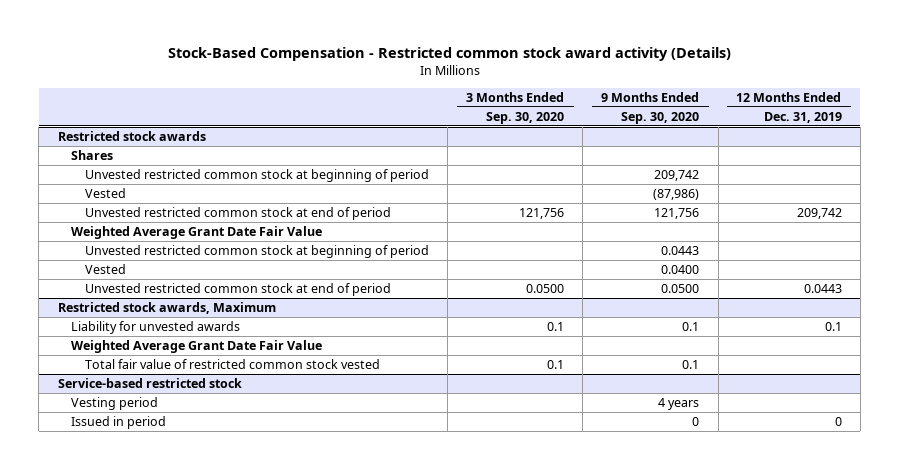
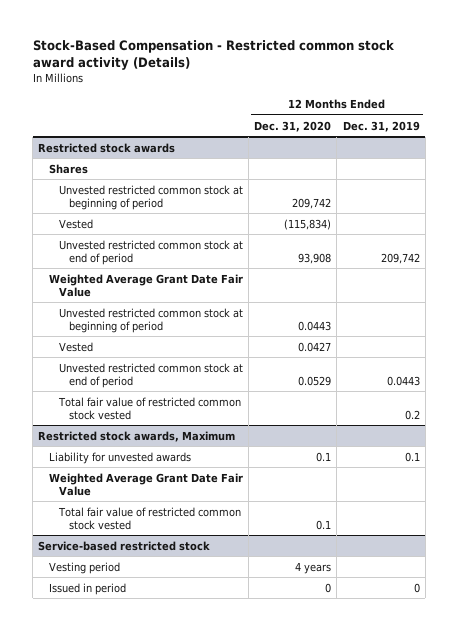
- | 3 Months Ended Sep. 30, 2020 | 9 Months Ended Sep. 30, 2020 | 12 Months Ended Dec. 31, 2019
+ | 12 Months Ended Dec. 31, 2020 | 12 Months Ended Dec. 31, 2019
@ Restricted stock awards
+ Total fair value of restricted common stock vested | | 0.2

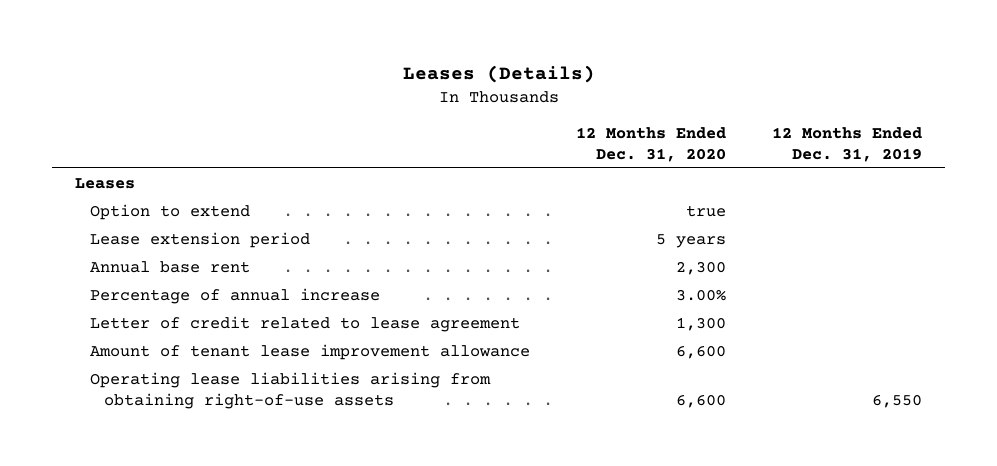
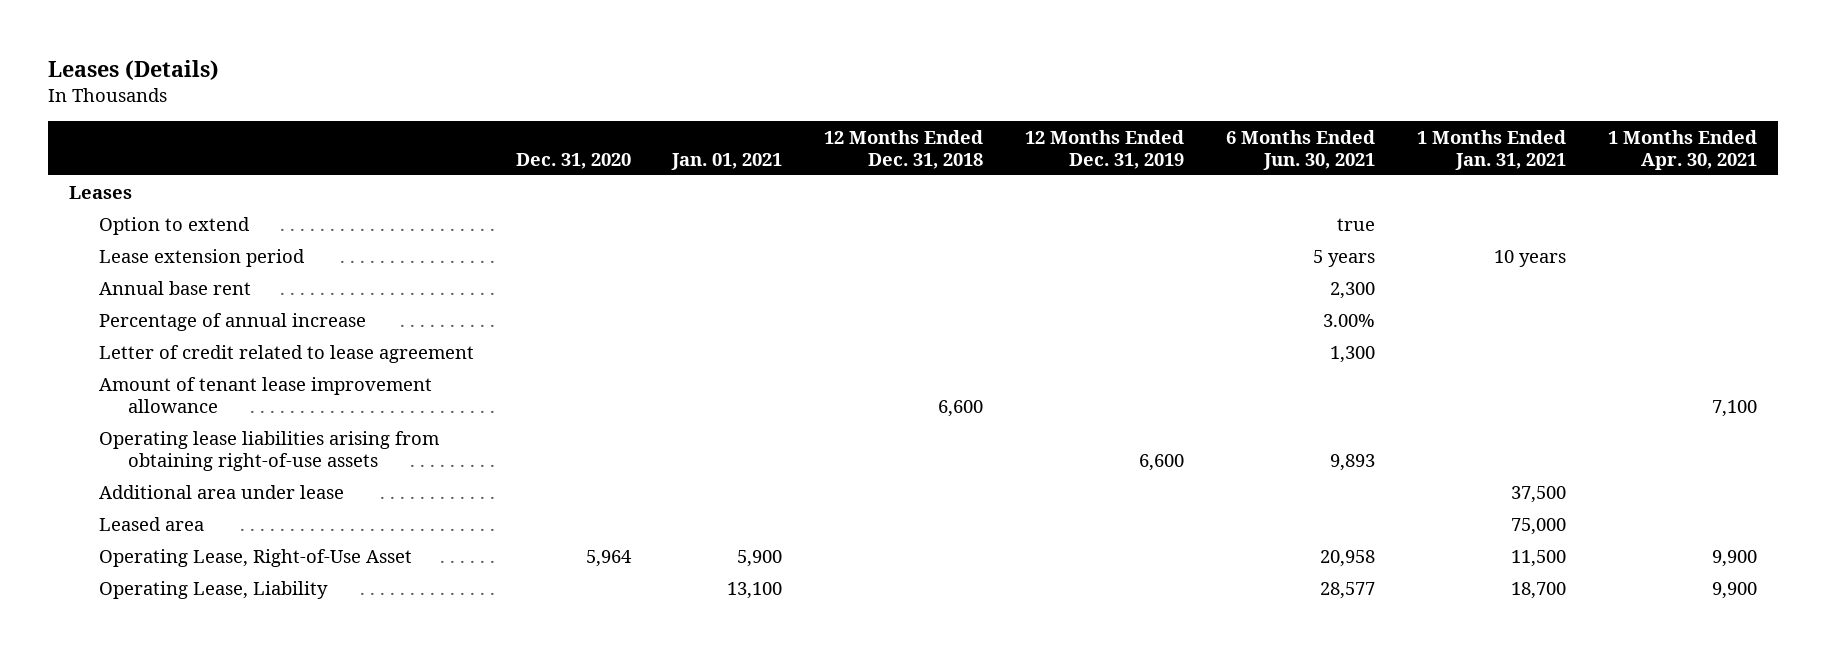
- | 12 Months Ended Dec. 31, 2020 | 12 Months Ended Dec. 31, 2019
+ | Dec. 31, 2020 | Jan. 01, 2021 | 12 Months Ended Dec. 31, 2018 | 12 Months Ended Dec. 31, 2019 | 6 Months Ended Jun. 30, 2021 | 1 Months Ended Jan. 31, 2021 | 1 Months Ended Apr. 30, 2021
- Operating lease liabilities arising from obtaining right-of-use assets | 6,600 | 6,550
+ Operating lease liabilities arising from obtaining right-of-use assets | | | | 6,600 | 9,893 | |
+ Additional area under lease | | | | | | 37,500 |
+ Leased area | | | | | | 75,000 |
+ Operating Lease, Right-of-Use Asset | 5,964 | 5,900 | | | 20,958 | 11,500 | 9,900
+ Operating Lease, Liability | | 13,100 | | | 28,577 | 18,700 | 9,900

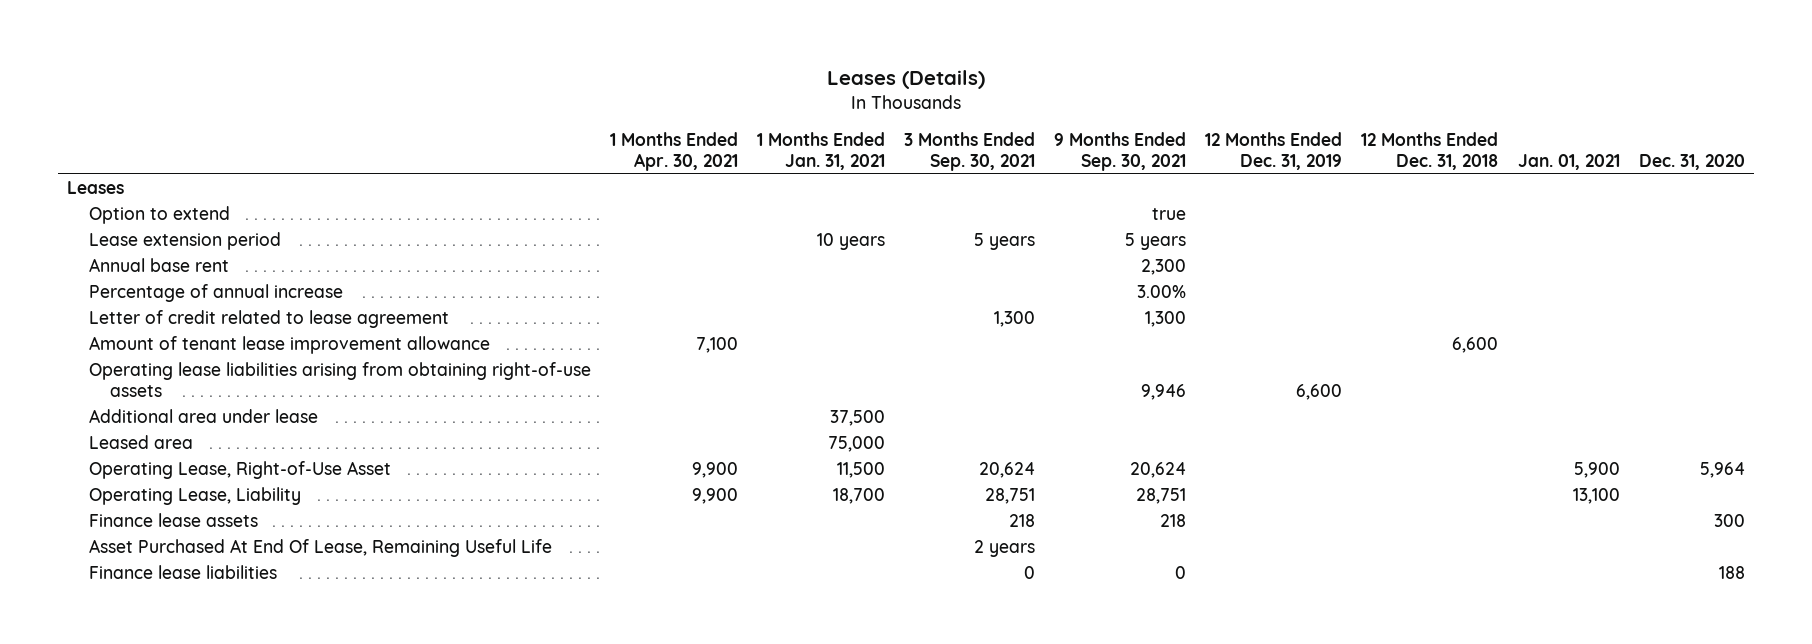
- | Dec. 31, 2020 | Jan. 01, 2021 | 12 Months Ended Dec. 31, 2018 | 12 Months Ended Dec. 31, 2019 | 6 Months Ended Jun. 30, 2021 | 1 Months Ended Jan. 31, 2021 | 1 Months Ended Apr. 30, 2021
+ | 1 Months Ended Apr. 30, 2021 | 1 Months Ended Jan. 31, 2021 | 3 Months Ended Sep. 30, 2021 | 9 Months Ended Sep. 30, 2021 | 12 Months Ended Dec. 31, 2019 | 12 Months Ended Dec. 31, 2018 | Jan. 01, 2021 | Dec. 31, 2020
+ Finance lease assets | | | 218 | 218 | | | | 300
+ Asset Purchased At End Of Lease, Remaining Useful Life | | | 2 years | | | | |
+ Finance lease liabilities | | | 0 | 0 | | | | 188

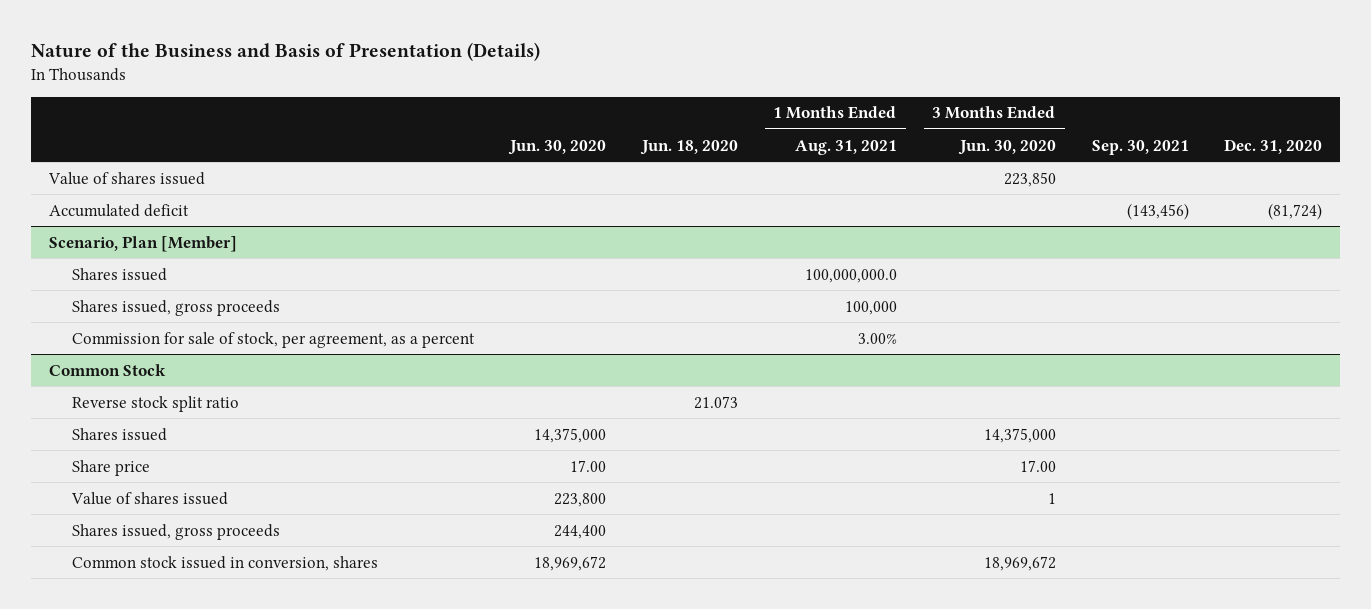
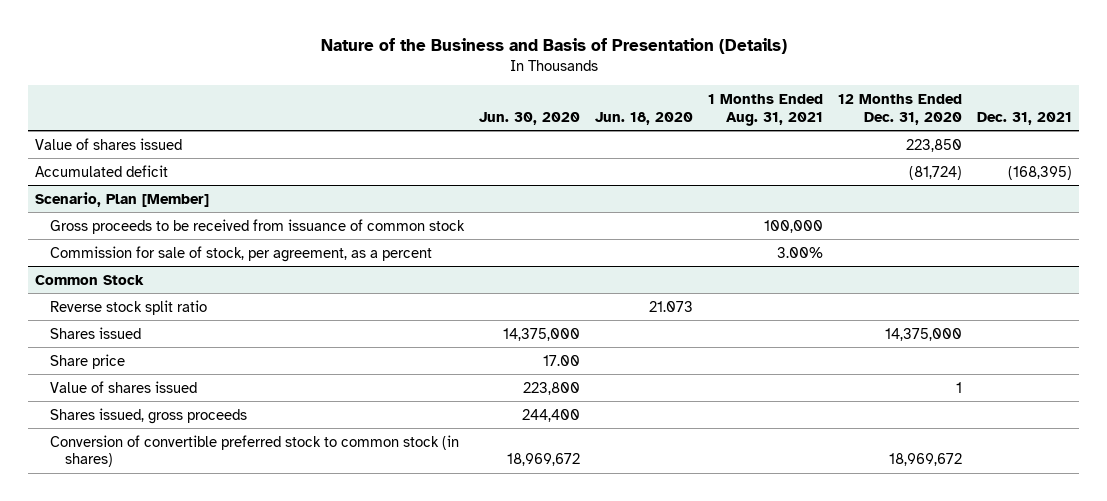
- | Jun. 30, 2020 | Jun. 18, 2020 | 1 Months Ended Aug. 31, 2021 | 3 Months Ended Jun. 30, 2020 | Sep. 30, 2021 | Dec. 31, 2020
+ | Jun. 30, 2020 | Jun. 18, 2020 | 1 Months Ended Aug. 31, 2021 | 12 Months Ended Dec. 31, 2020 | Dec. 31, 2021
@ Scenario, Plan [Member]
- Shares issued | | | 100,000,000.0 | | |
- Shares issued, gross proceeds | | | 100,000 | | |
+ Gross proceeds to be received from issuance of common stock | | | 100,000 | |
@ Common Stock
- Common stock issued in conversion, shares | 18,969,672 | | | 18,969,672 | |
+ Conversion of convertible preferred stock to common stock (in shares) | 18,969,672 | | | 18,969,672 |

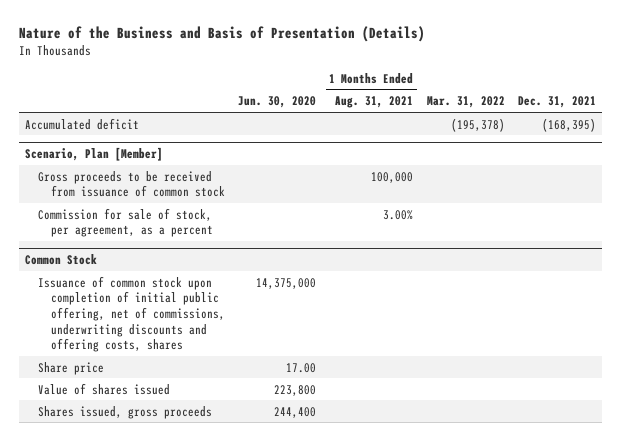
- | Jun. 30, 2020 | Jun. 18, 2020 | 1 Months Ended Aug. 31, 2021 | 12 Months Ended Dec. 31, 2020 | Dec. 31, 2021
+ | Jun. 30, 2020 | 1 Months Ended Aug. 31, 2021 | Mar. 31, 2022 | Dec. 31, 2021
- Value of shares issued | | | | 223,850 |
@ Common Stock
- Reverse stock split ratio | | 21.073 | | |
- Shares issued | 14,375,000 | | | 14,375,000 |
+ Issuance of common stock upon completion of initial public offering, net of commissions, underwriting discounts and offering costs, shares | 14,375,000 | | |
- Conversion of convertible preferred stock to common stock (in shares) | 18,969,672 | | | 18,969,672 |

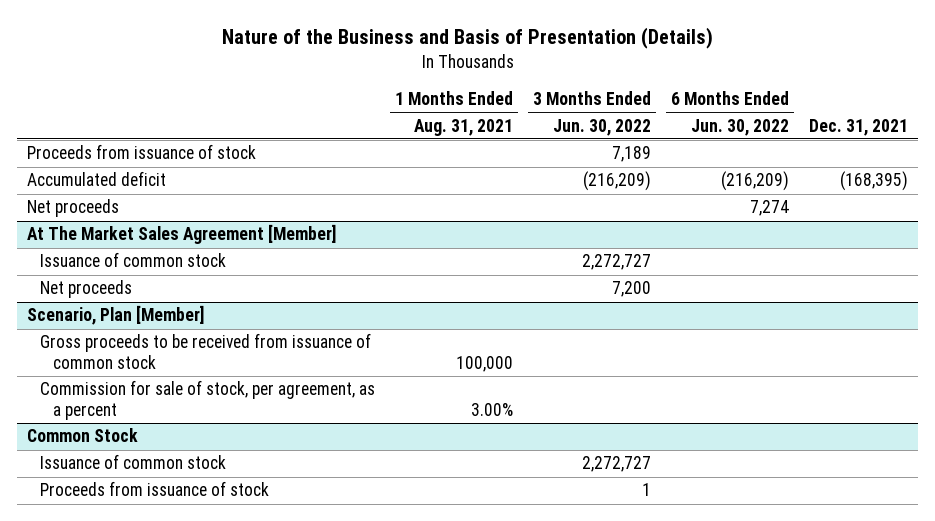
- | Jun. 30, 2020 | 1 Months Ended Aug. 31, 2021 | Mar. 31, 2022 | Dec. 31, 2021
+ | 1 Months Ended Aug. 31, 2021 | 3 Months Ended Jun. 30, 2022 | 6 Months Ended Jun. 30, 2022 | Dec. 31, 2021
+ Proceeds from issuance of stock | | 7,189 | |
+ Net proceeds | | | 7,274 |
+ At The Market Sales Agreement [Member]
+ Issuance of common stock | | 2,272,727 | |
+ Net proceeds | | 7,200 | |
@ Common Stock
- Issuance of common stock upon completion of initial public offering, net of commissions, underwriting discounts and offering costs, shares | 14,375,000 | | |
- Share price | 17.00 | | |
- Value of shares issued | 223,800 | | |
- Shares issued, gross proceeds | 244,400 | | |
+ Issuance of common stock | | 2,272,727 | |
+ Proceeds from issuance of stock | | 1 | |

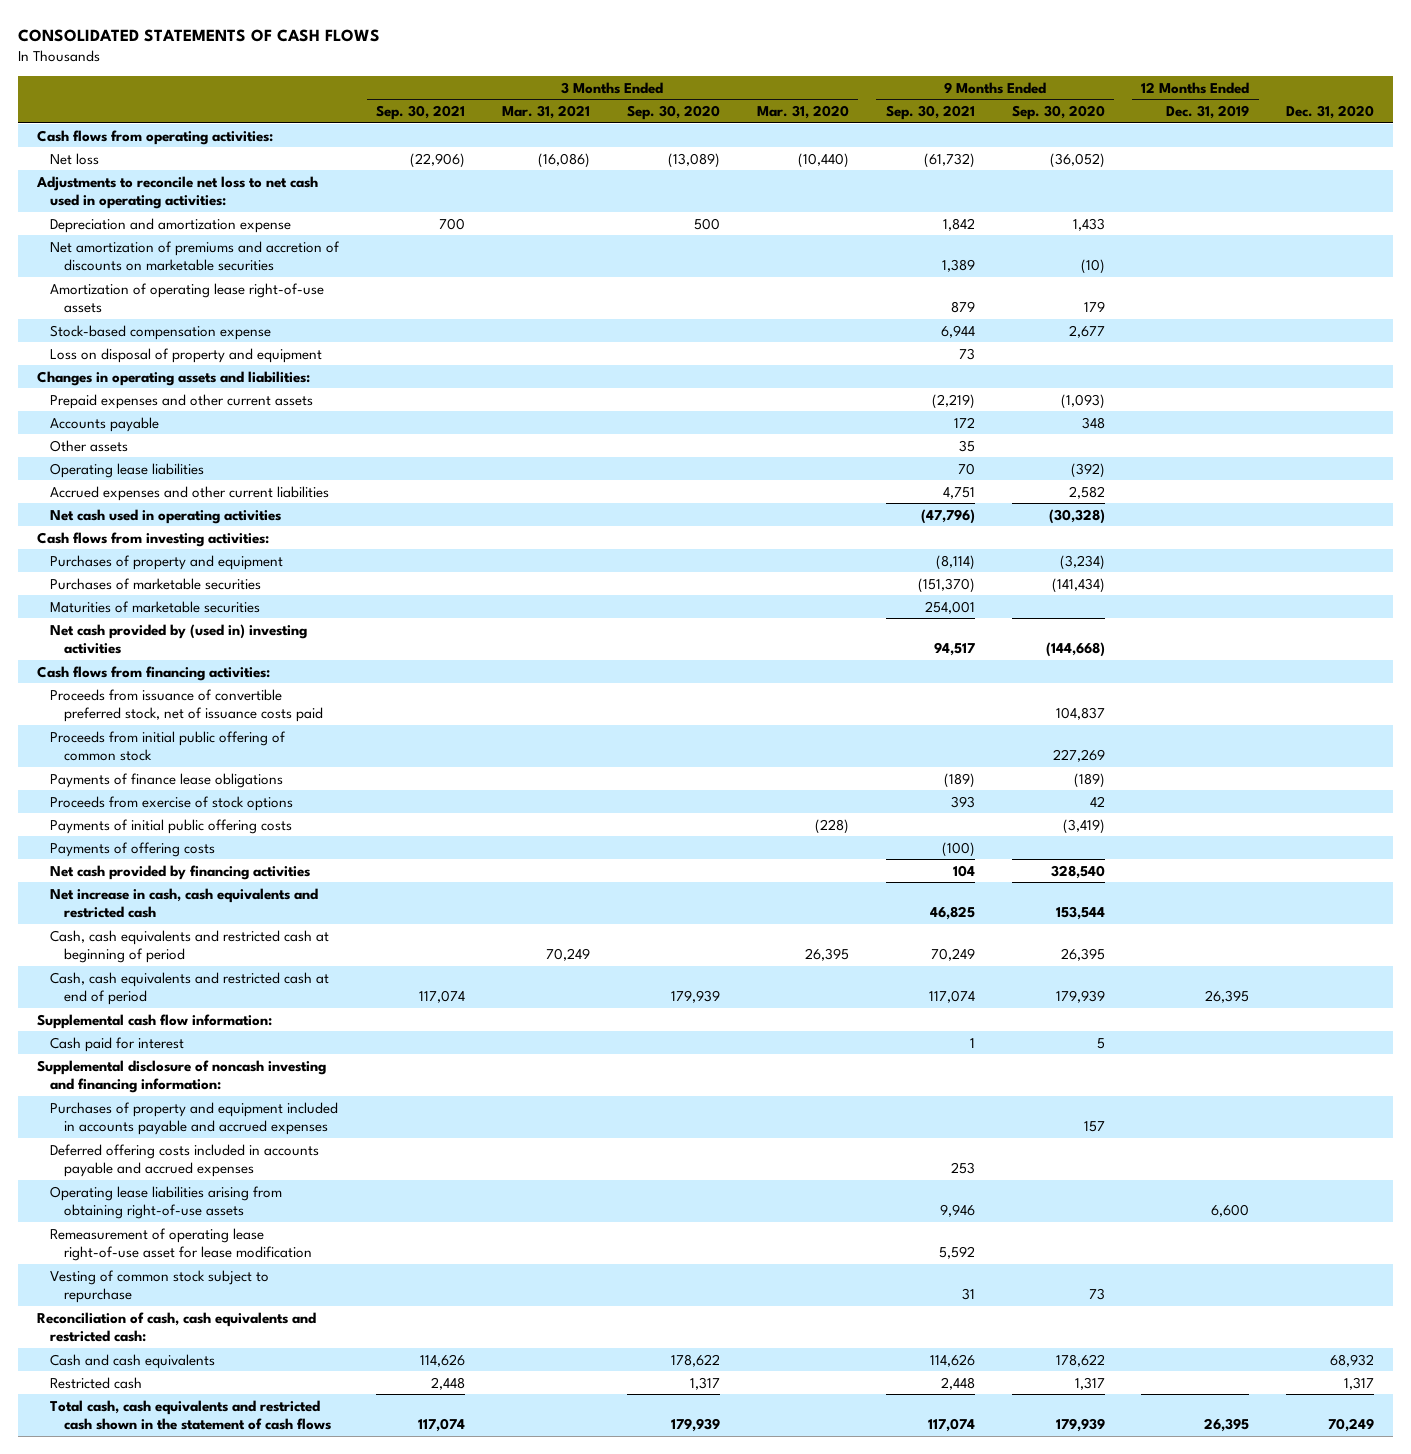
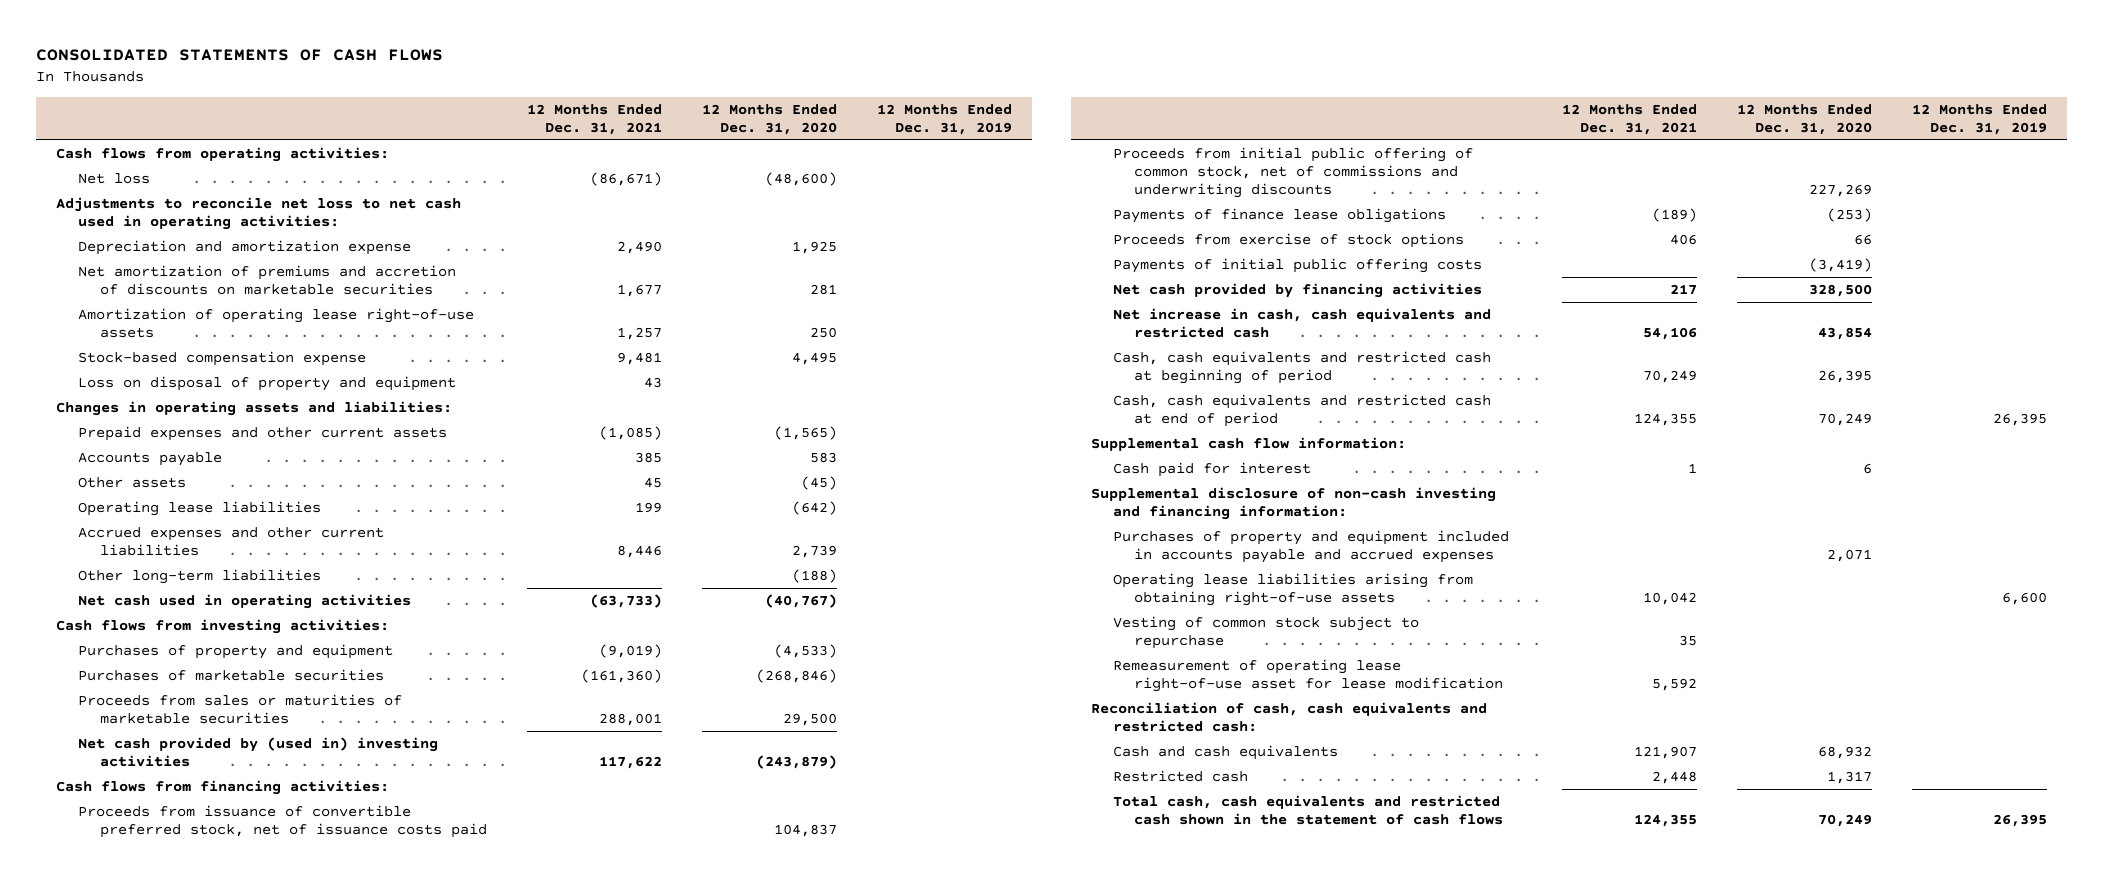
- | 3 Months Ended Sep. 30, 2021 | 3 Months Ended Mar. 31, 2021 | 3 Months Ended Sep. 30, 2020 | 3 Months Ended Mar. 31, 2020 | 9 Months Ended Sep. 30, 2021 | 9 Months Ended Sep. 30, 2020 | 12 Months Ended Dec. 31, 2019 | Dec. 31, 2020
+ | 12 Months Ended Dec. 31, 2021 | 12 Months Ended Dec. 31, 2020 | 12 Months Ended Dec. 31, 2019
+ Other long-term liabilities | | (188) |
- Maturities of marketable securities | | | | | 254,001 | | |
+ Proceeds from sales or maturities of marketable securities | 288,001 | 29,500 |
- Proceeds from initial public offering of common stock | | | | | | 227,269 | |
+ Proceeds from initial public offering of common stock, net of commissions and underwriting discounts | | 227,269 |
- Payments of offering costs | | | | | (100) | | |
- Supplemental disclosure of noncash investing and financing information:
+ Supplemental disclosure of non-cash investing and financing information:
- Deferred offering costs included in accounts payable and accrued expenses | | | | | 253 | | |
moved down: Remeasurement of operating lease right-of-use asset for lease modification | 5,592 | |

